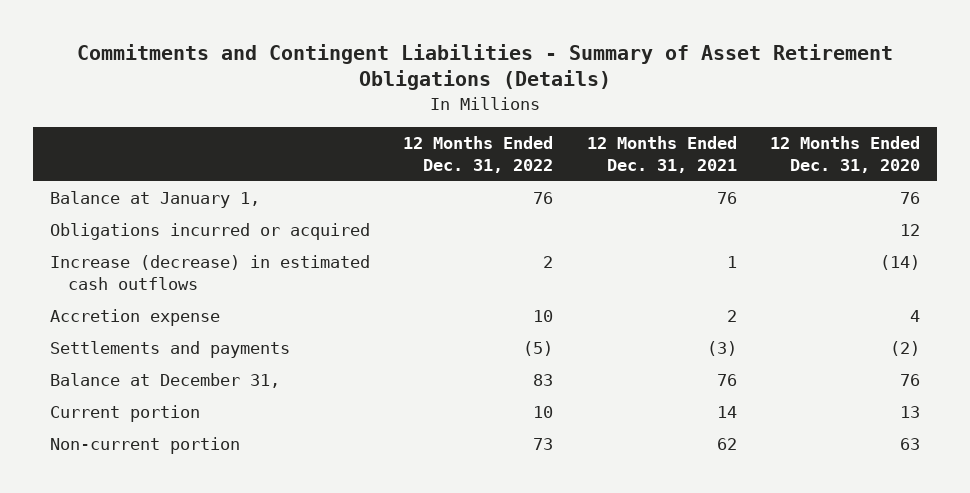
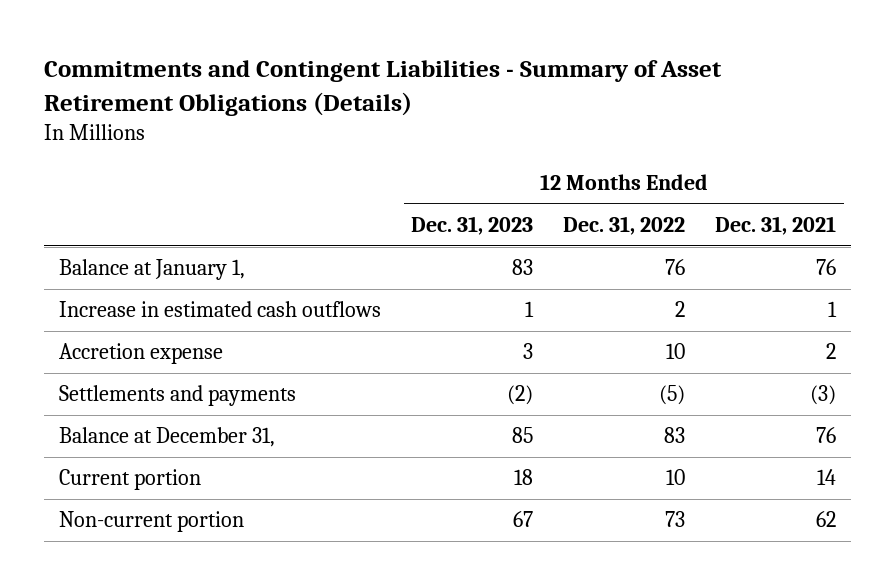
- | 12 Months Ended Dec. 31, 2022 | 12 Months Ended Dec. 31, 2021 | 12 Months Ended Dec. 31, 2020
+ | 12 Months Ended Dec. 31, 2023 | 12 Months Ended Dec. 31, 2022 | 12 Months Ended Dec. 31, 2021
- Obligations incurred or acquired | | | 12
- Increase (decrease) in estimated cash outflows | 2 | 1 | (14)
+ Increase in estimated cash outflows | 1 | 2 | 1

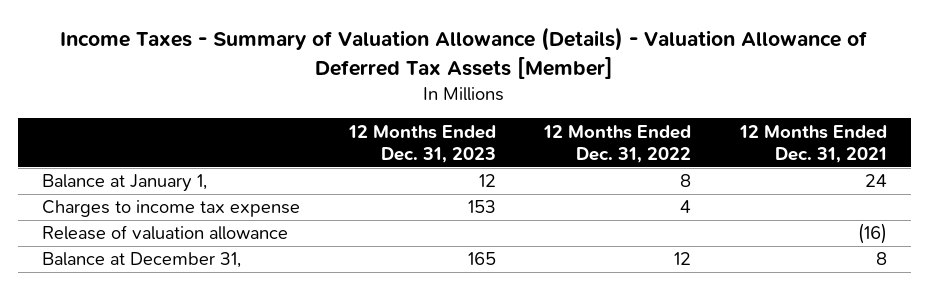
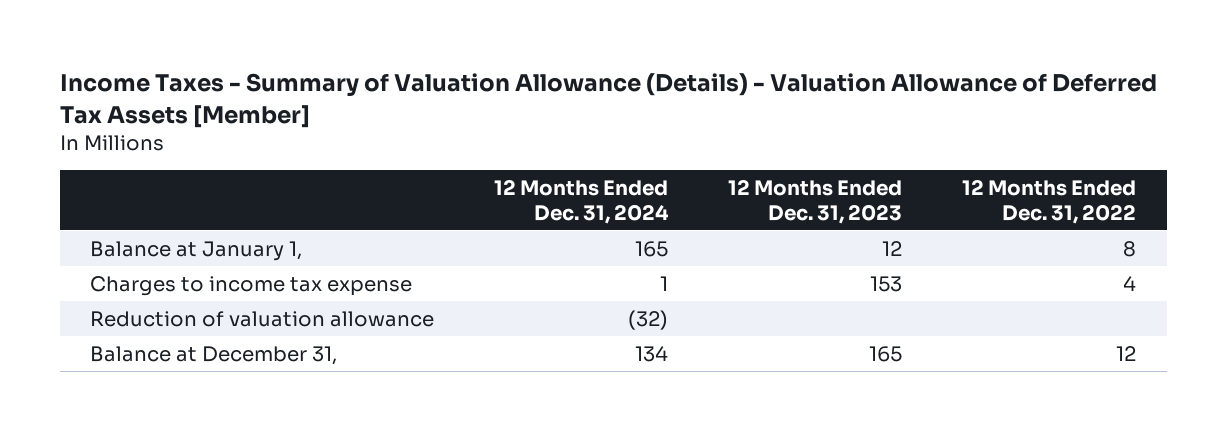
- | 12 Months Ended Dec. 31, 2023 | 12 Months Ended Dec. 31, 2022 | 12 Months Ended Dec. 31, 2021
+ | 12 Months Ended Dec. 31, 2024 | 12 Months Ended Dec. 31, 2023 | 12 Months Ended Dec. 31, 2022
- Release of valuation allowance | | | (16)
+ Reduction of valuation allowance | (32) | |

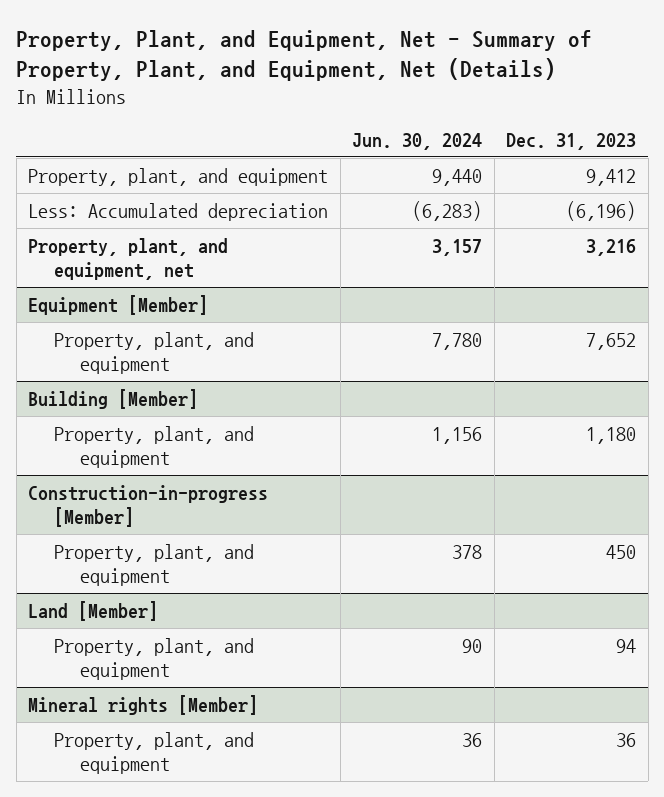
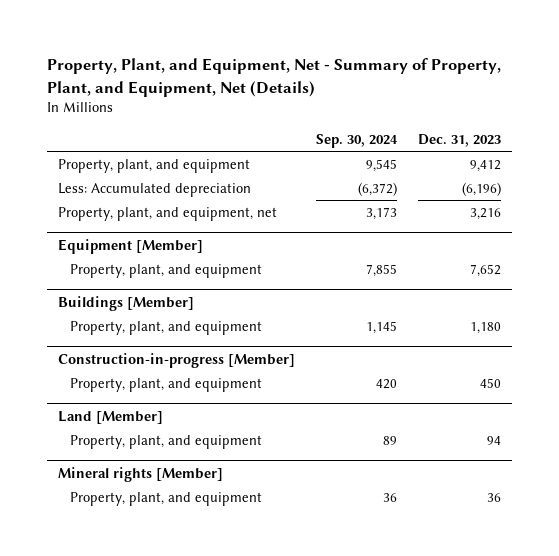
- | Jun. 30, 2024 | Dec. 31, 2023
+ | Sep. 30, 2024 | Dec. 31, 2023
- Building [Member]
+ Buildings [Member]

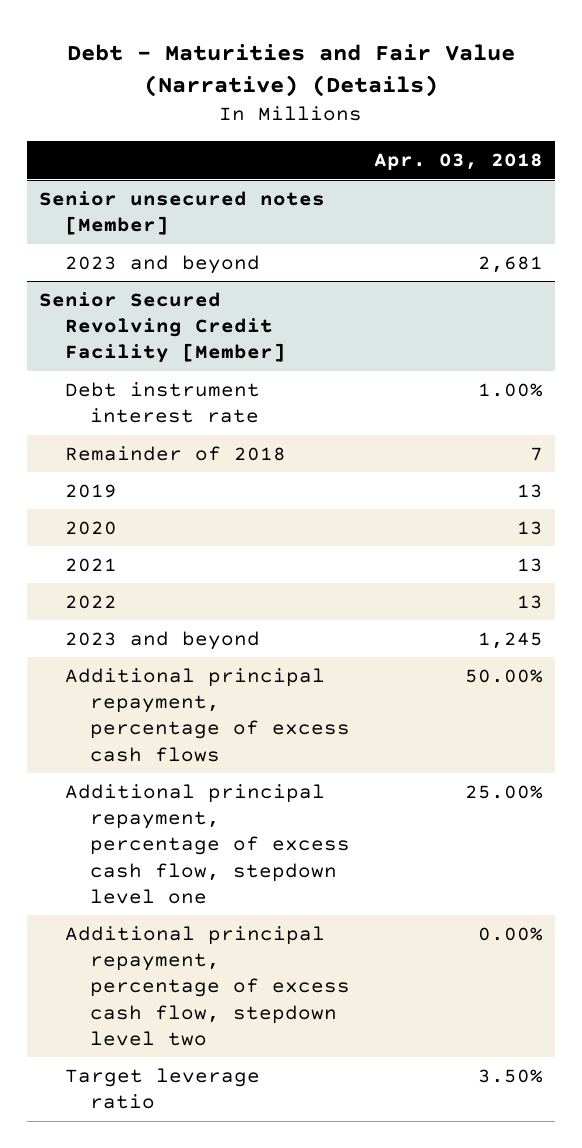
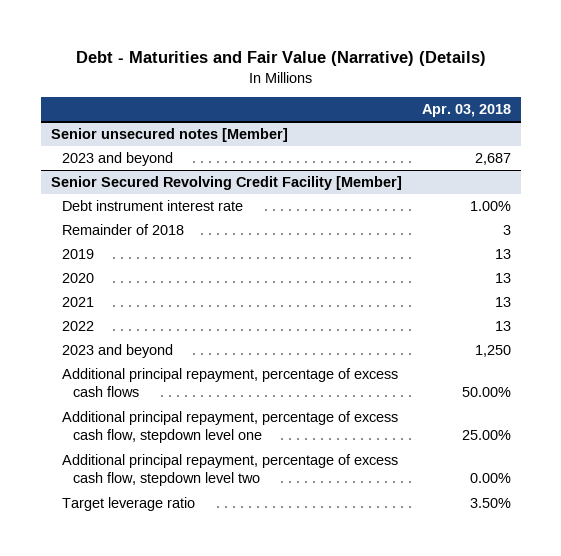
@ Senior unsecured notes [Member]
- 2023 and beyond | 2,681
+ 2023 and beyond | 2,687
@ Senior Secured Revolving Credit Facility [Member]
- Remainder of 2018 | 7
+ Remainder of 2018 | 3
- 2023 and beyond | 1,245
+ 2023 and beyond | 1,250

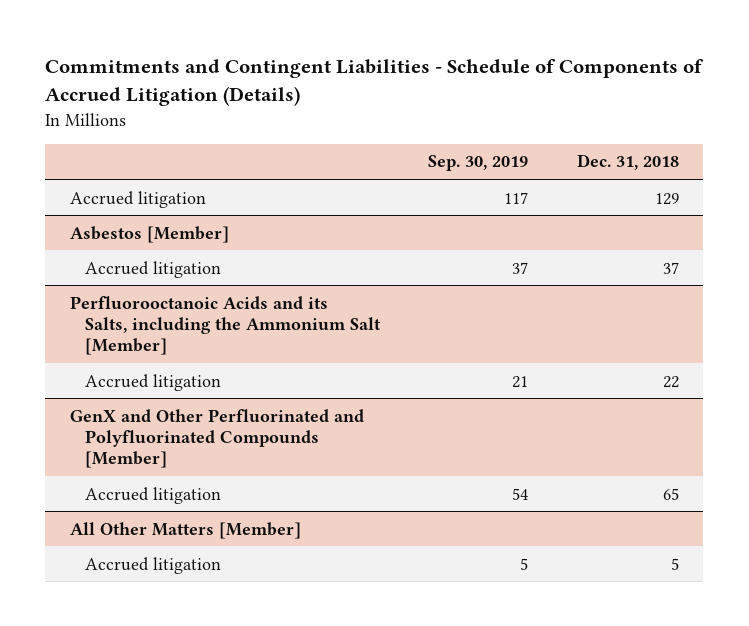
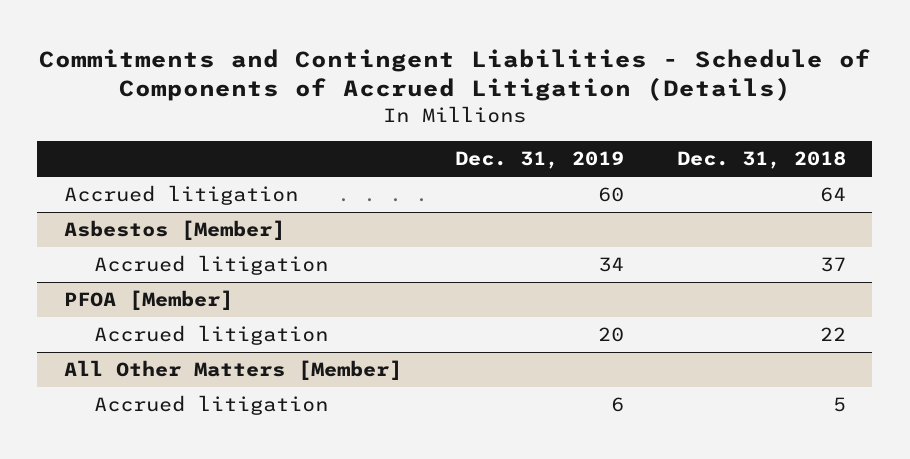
- | Sep. 30, 2019 | Dec. 31, 2018
+ | Dec. 31, 2019 | Dec. 31, 2018
- Accrued litigation | 117 | 129
+ Accrued litigation | 60 | 64
- Perfluorooctanoic Acids and its Salts, including the Ammonium Salt [Member]
+ PFOA [Member]
- GenX and Other Perfluorinated and Polyfluorinated Compounds [Member]
- Accrued litigation | 54 | 65

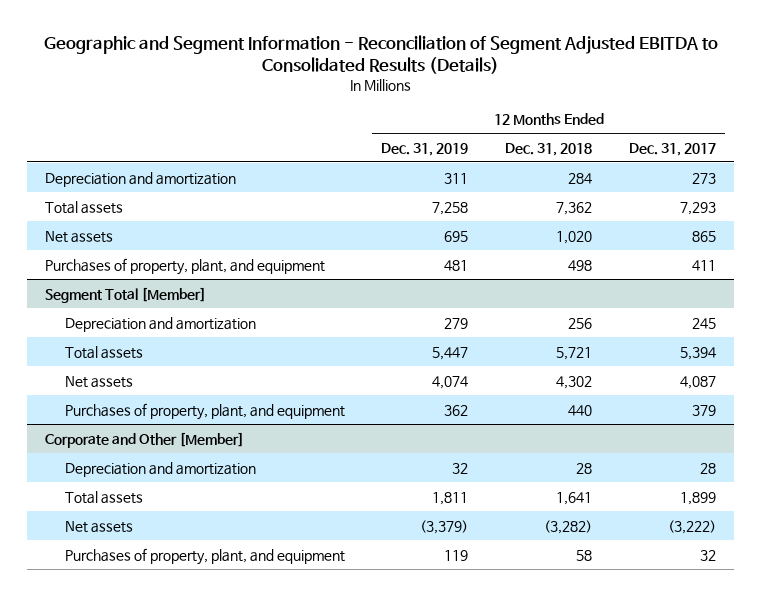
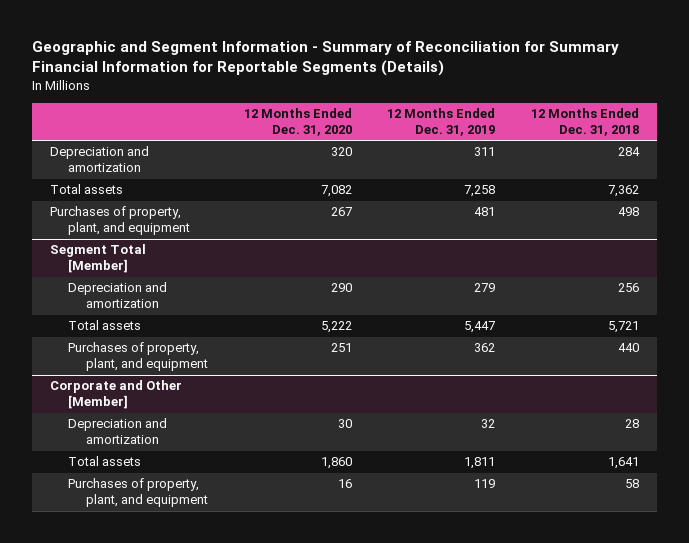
- Geographic and Segment Information - Reconciliation of Segment Adjusted EBITDA to Consolidated Results (Details)
+ Geographic and Segment Information - Summary of Reconciliation for Summary Financial Information for Reportable Segments (Details)
- | 12 Months Ended Dec. 31, 2019 | 12 Months Ended Dec. 31, 2018 | 12 Months Ended Dec. 31, 2017
+ | 12 Months Ended Dec. 31, 2020 | 12 Months Ended Dec. 31, 2019 | 12 Months Ended Dec. 31, 2018
- Net assets | 695 | 1,020 | 865
@ Segment Total [Member]
- Net assets | 4,074 | 4,302 | 4,087
@ Corporate and Other [Member]
- Net assets | (3,379) | (3,282) | (3,222)

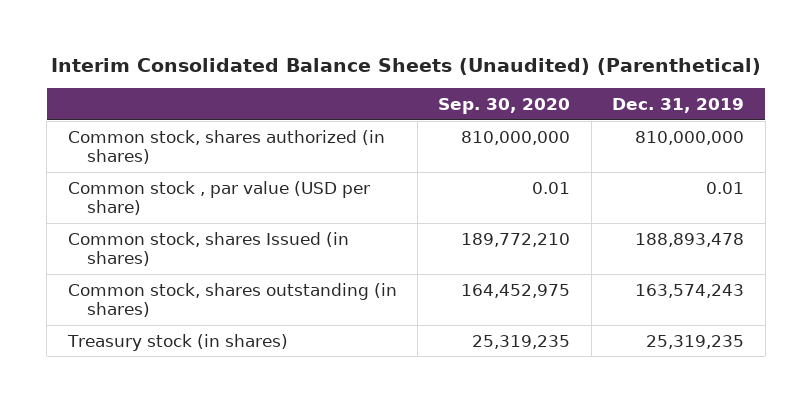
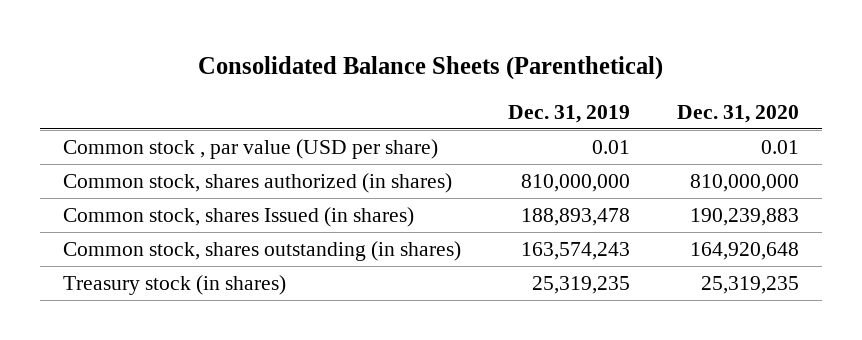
- Interim Consolidated Balance Sheets (Unaudited) (Parenthetical)
+ Consolidated Balance Sheets (Parenthetical)
- | Sep. 30, 2020 | Dec. 31, 2019
+ | Dec. 31, 2019 | Dec. 31, 2020
moved down: Common stock, shares authorized (in shares) | 810,000,000 | 810,000,000

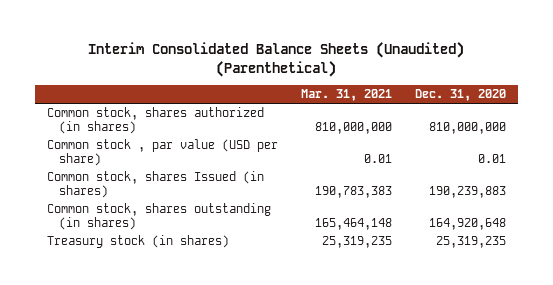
- Consolidated Balance Sheets (Parenthetical)
+ Interim Consolidated Balance Sheets (Unaudited) (Parenthetical)
- | Dec. 31, 2019 | Dec. 31, 2020
+ | Mar. 31, 2021 | Dec. 31, 2020
moved down: Common stock , par value (USD per share) | 0.01 | 0.01

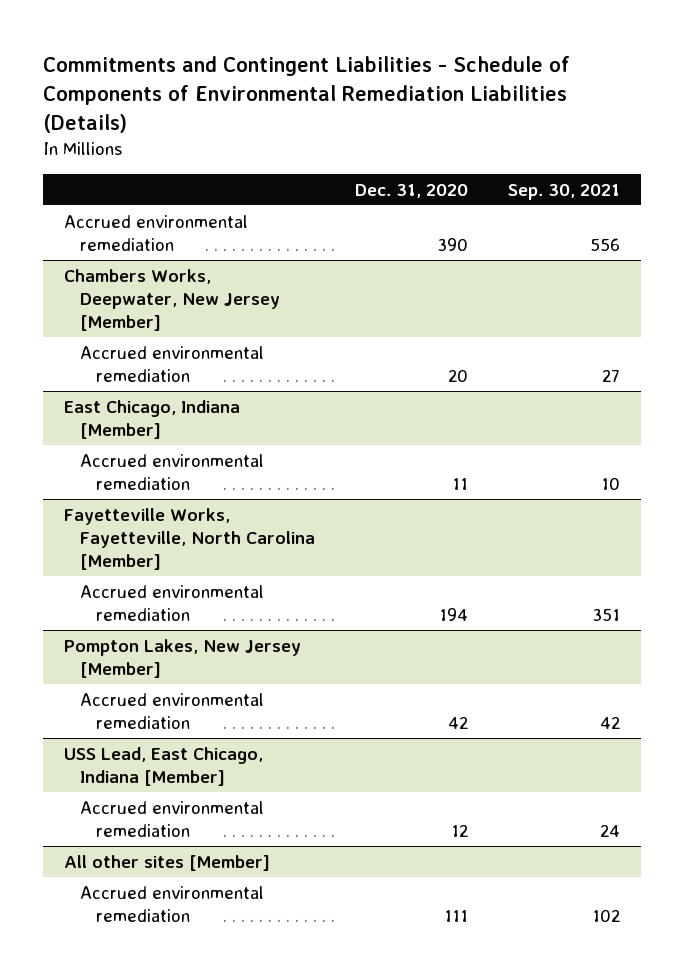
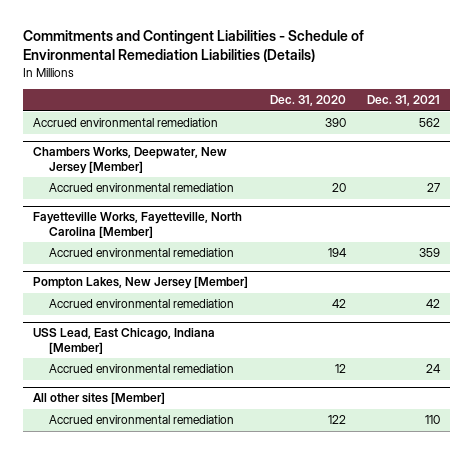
- Commitments and Contingent Liabilities - Schedule of Components of Environmental Remediation Liabilities (Details)
+ Commitments and Contingent Liabilities - Schedule of Environmental Remediation Liabilities (Details)
- | Dec. 31, 2020 | Sep. 30, 2021
+ | Dec. 31, 2020 | Dec. 31, 2021
- East Chicago, Indiana [Member]
- Accrued environmental remediation | 11 | 10
@ All other sites [Member]
- Accrued environmental remediation | 111 | 102
+ Accrued environmental remediation | 122 | 110

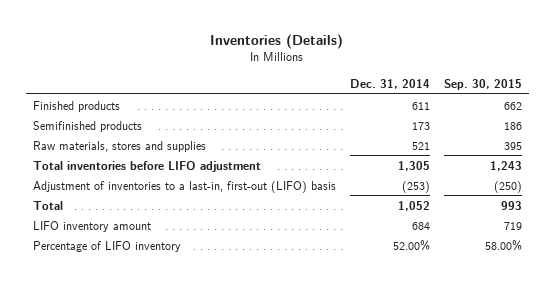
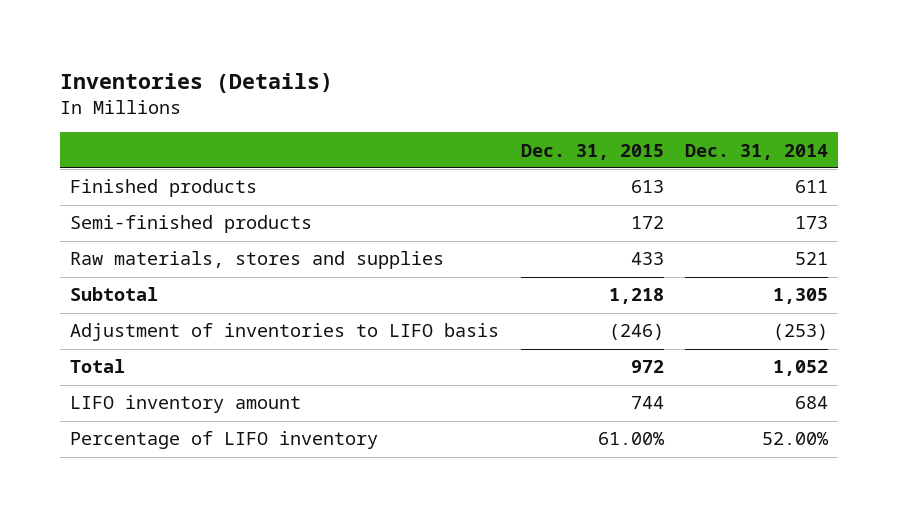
- | Dec. 31, 2014 | Sep. 30, 2015
+ | Dec. 31, 2015 | Dec. 31, 2014
- Semifinished products | 173 | 186
+ Semi-finished products | 172 | 173
- Total inventories before LIFO adjustment | 1,305 | 1,243
- Adjustment of inventories to a last-in, first-out (LIFO) basis | (253) | (250)
+ Subtotal | 1,218 | 1,305
+ Adjustment of inventories to LIFO basis | (246) | (253)

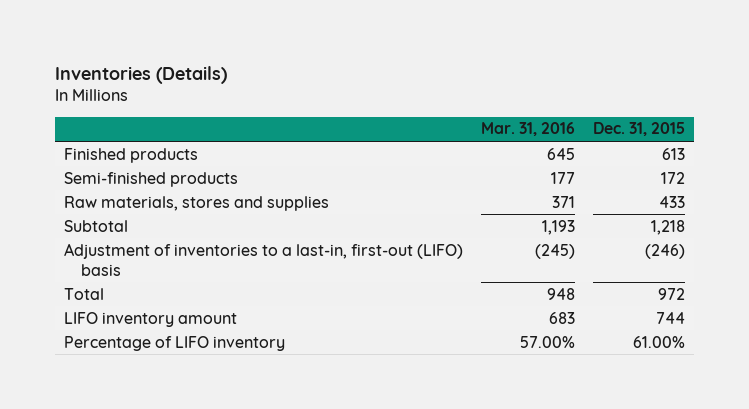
- | Dec. 31, 2015 | Dec. 31, 2014
+ | Mar. 31, 2016 | Dec. 31, 2015
- Adjustment of inventories to LIFO basis | (246) | (253)
+ Adjustment of inventories to a last-in, first-out (LIFO) basis | (245) | (246)

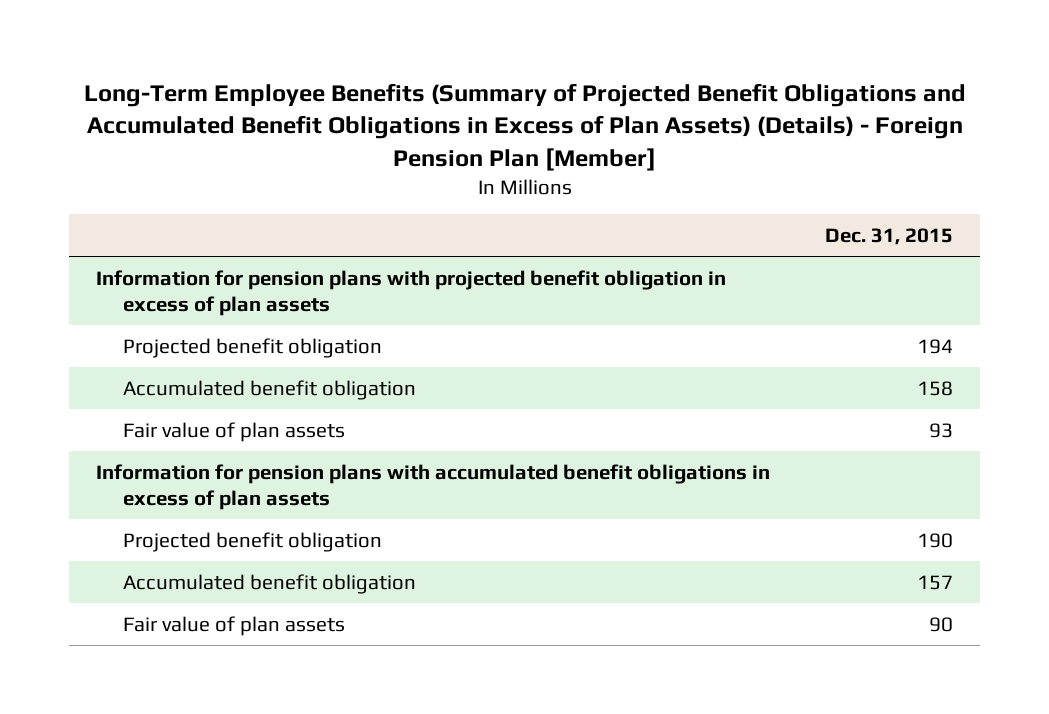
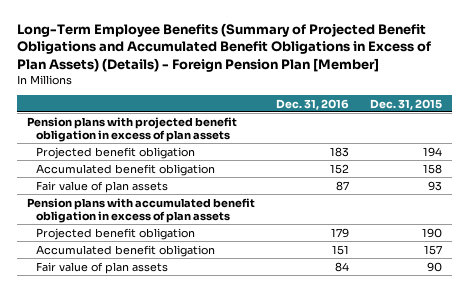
- | Dec. 31, 2015
+ | Dec. 31, 2016 | Dec. 31, 2015
- Information for pension plans with projected benefit obligation in excess of plan assets
+ Pension plans with projected benefit obligation in excess of plan assets
- Information for pension plans with accumulated benefit obligations in excess of plan assets
+ Pension plans with accumulated benefit obligation in excess of plan assets

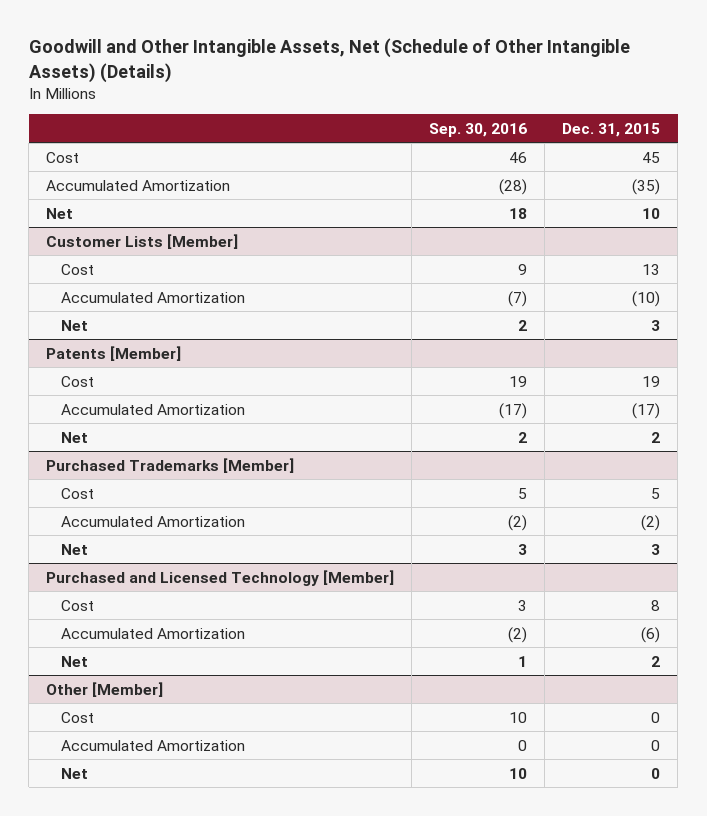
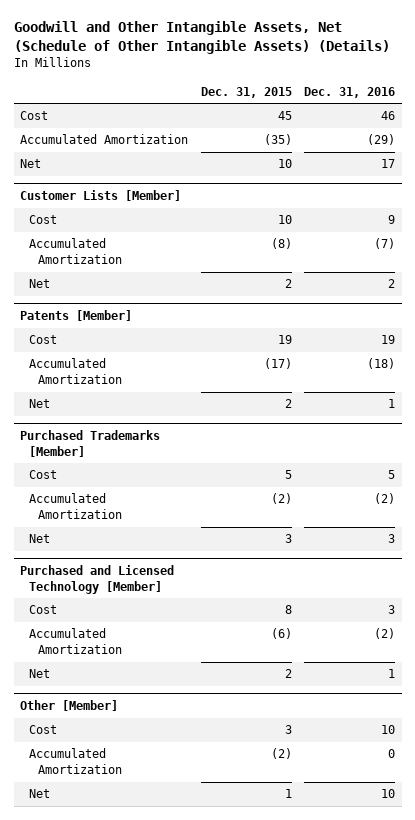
- | Sep. 30, 2016 | Dec. 31, 2015
+ | Dec. 31, 2015 | Dec. 31, 2016
@ Customer Lists [Member]
- Cost | 9 | 13
- Accumulated Amortization | (7) | (10)
- Net | 2 | 3
+ Cost | 10 | 9
+ Accumulated Amortization | (8) | (7)
+ Net | 2 | 2
@ Other [Member]
- Cost | 10 | 0
- Accumulated Amortization | 0 | 0
- Net | 10 | 0
+ Cost | 3 | 10
+ Accumulated Amortization | (2) | 0
+ Net | 1 | 10

